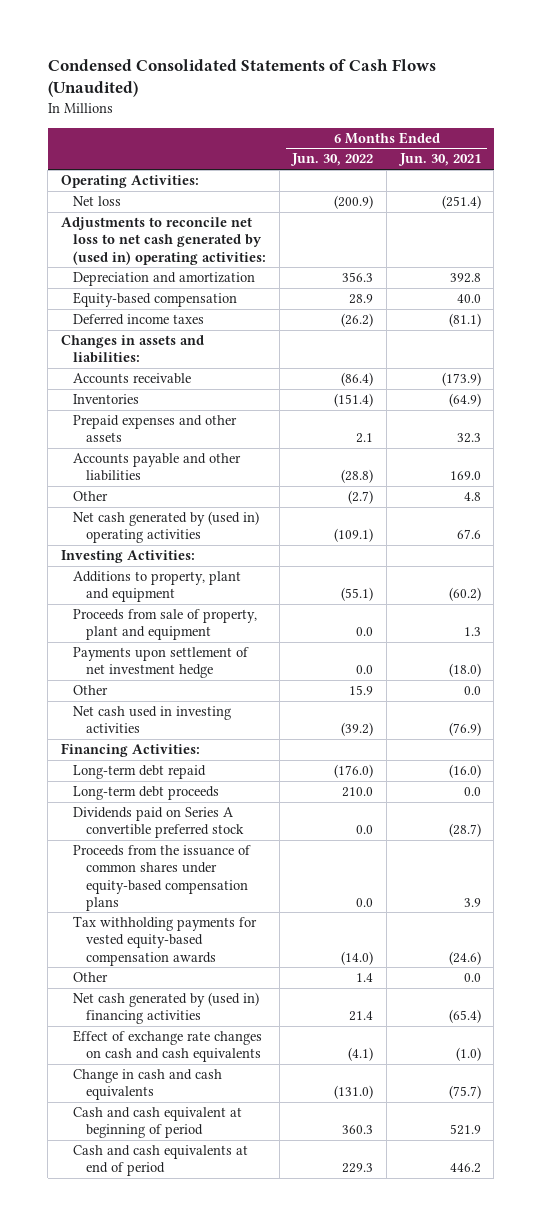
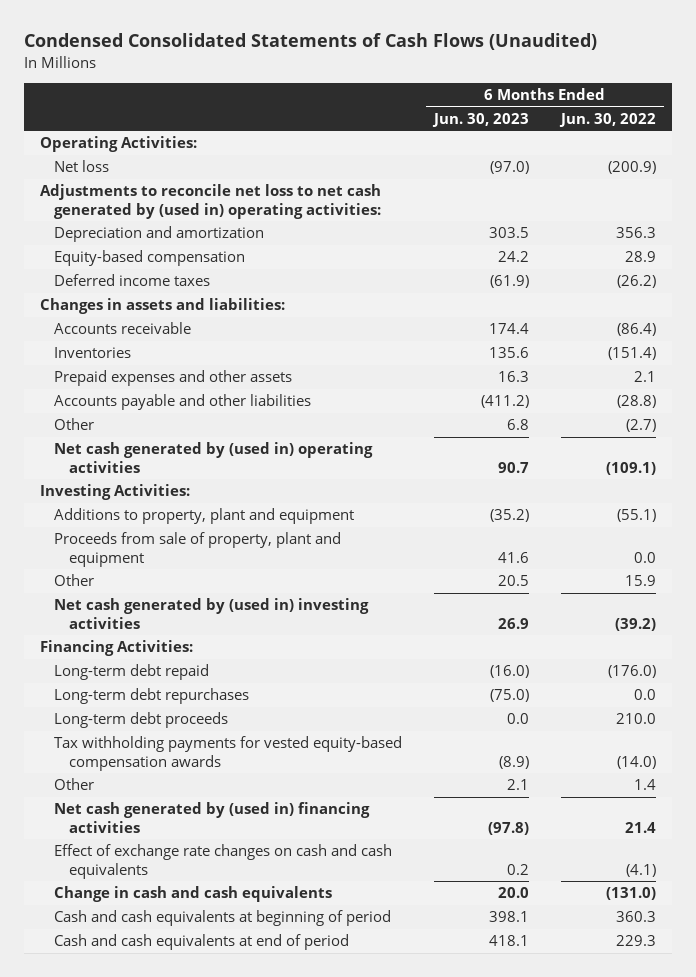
- | 6 Months Ended Jun. 30, 2022 | 6 Months Ended Jun. 30, 2021
+ | 6 Months Ended Jun. 30, 2023 | 6 Months Ended Jun. 30, 2022
- Payments upon settlement of net investment hedge | 0.0 | (18.0)
- Net cash used in investing activities | (39.2) | (76.9)
+ Net cash generated by (used in) investing activities | 26.9 | (39.2)
+ Long-term debt repurchases | (75.0) | 0.0
- Dividends paid on Series A convertible preferred stock | 0.0 | (28.7)
- Proceeds from the issuance of common shares under equity-based compensation plans | 0.0 | 3.9
- Cash and cash equivalent at beginning of period | 360.3 | 521.9
+ Cash and cash equivalents at beginning of period | 398.1 | 360.3

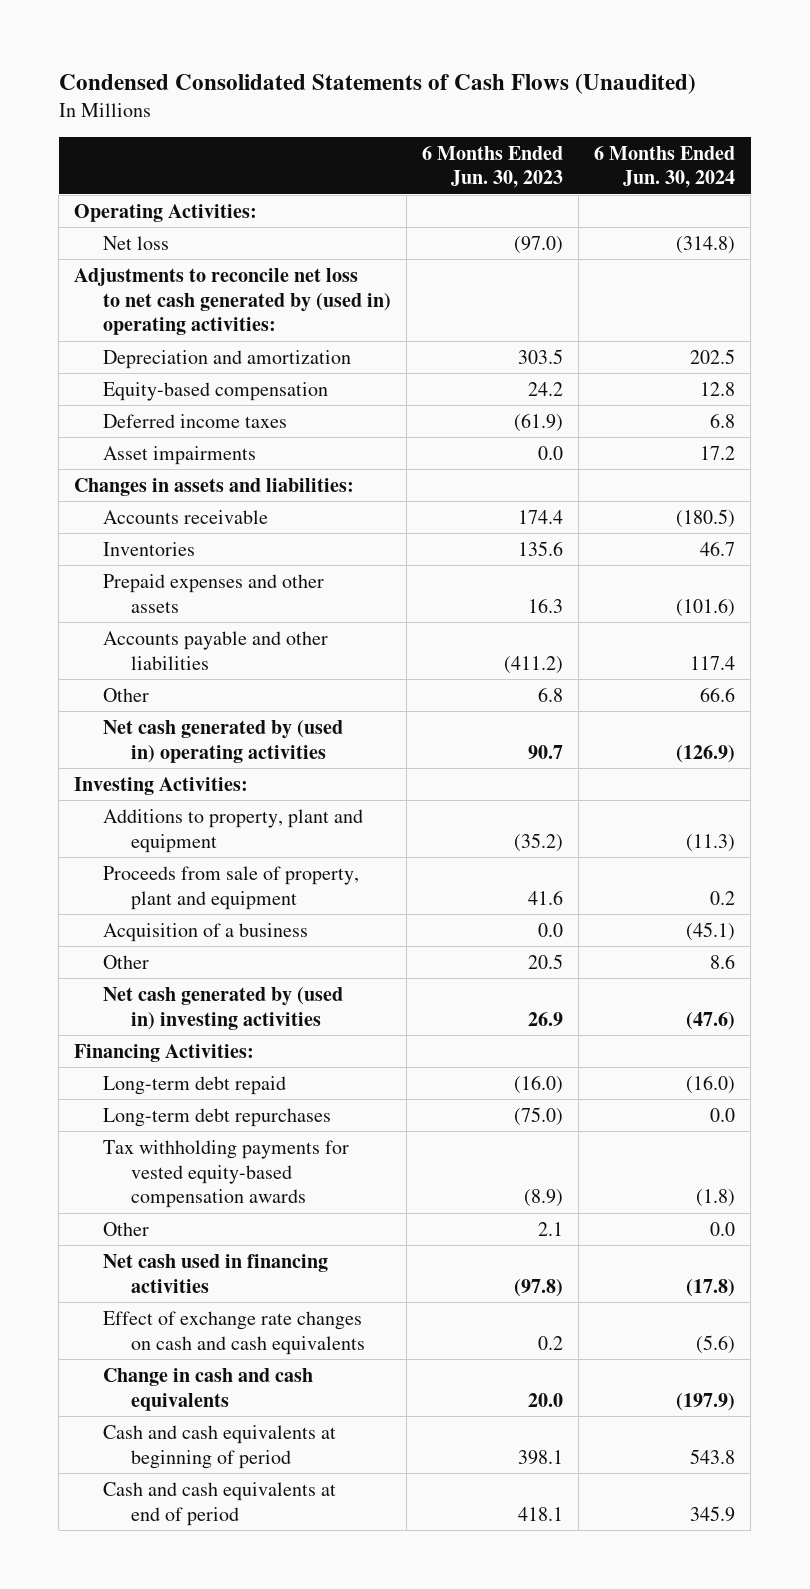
- | 6 Months Ended Jun. 30, 2023 | 6 Months Ended Jun. 30, 2022
+ | 6 Months Ended Jun. 30, 2023 | 6 Months Ended Jun. 30, 2024
+ Asset impairments | 0.0 | 17.2
+ Acquisition of a business | 0.0 | (45.1)
- Long-term debt proceeds | 0.0 | 210.0
- Net cash generated by (used in) financing activities | (97.8) | 21.4
+ Net cash used in financing activities | (97.8) | (17.8)

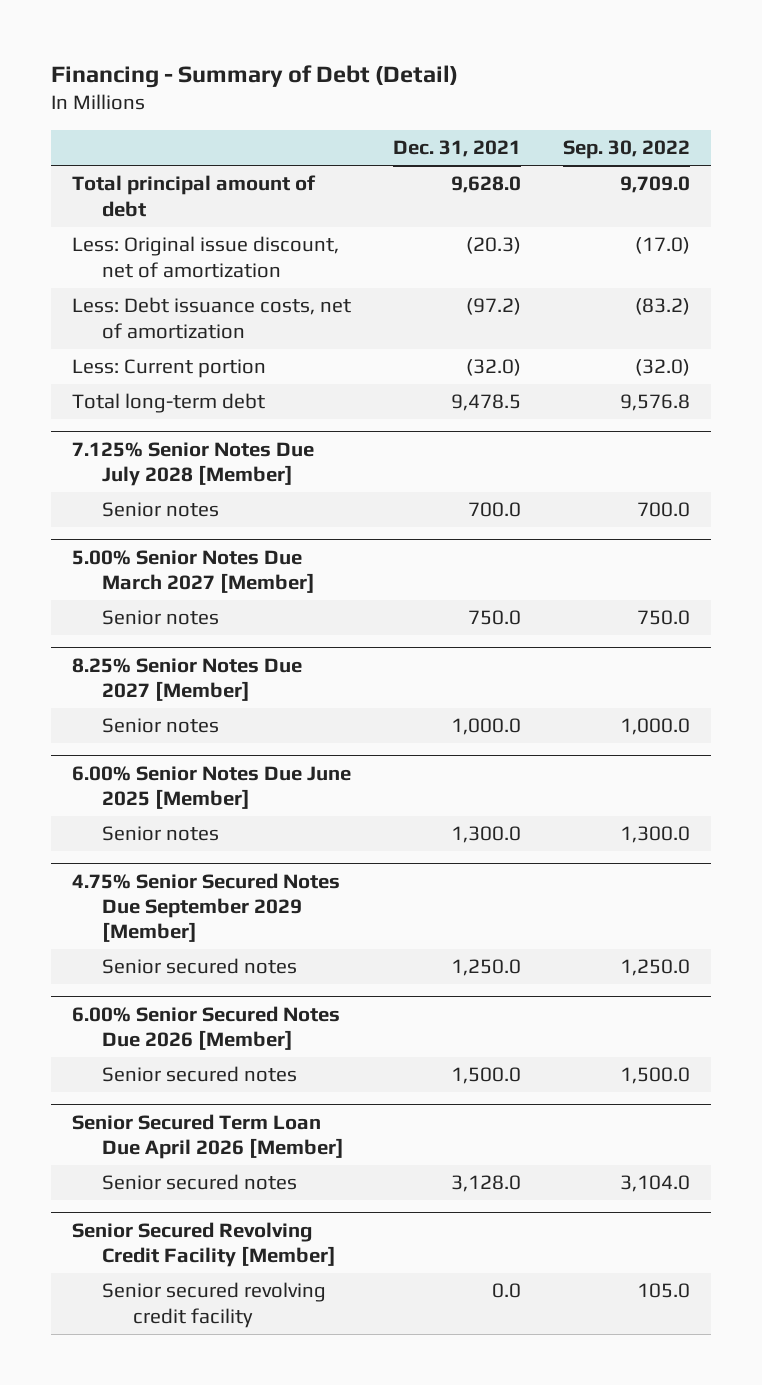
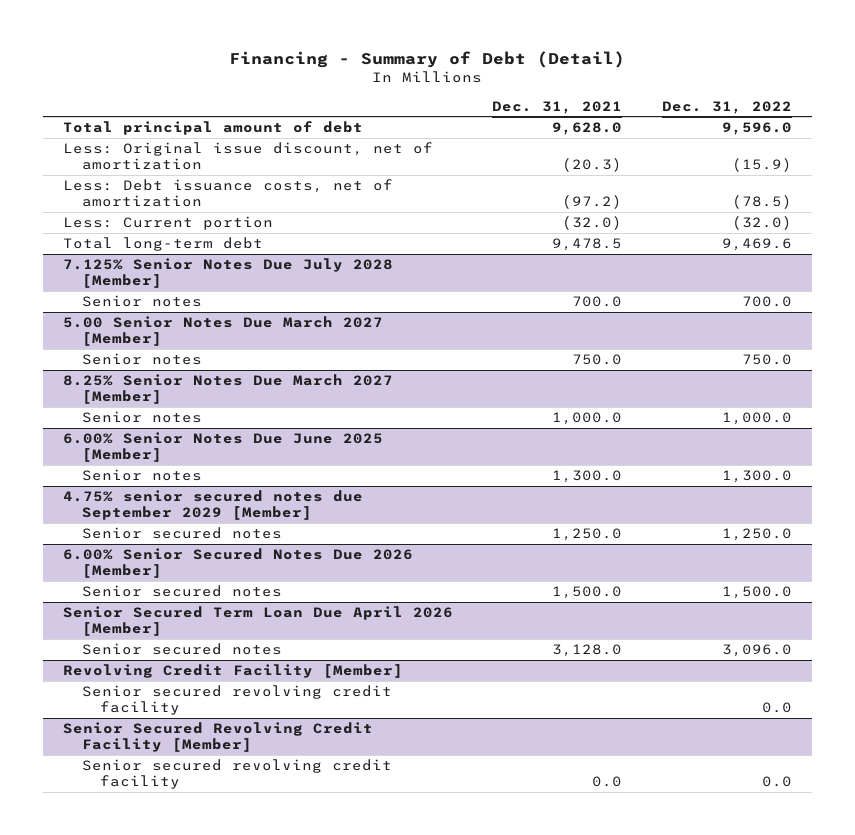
- | Dec. 31, 2021 | Sep. 30, 2022
+ | Dec. 31, 2021 | Dec. 31, 2022
- 5.00% Senior Notes Due March 2027 [Member]
+ 5.00 Senior Notes Due March 2027 [Member]
- 8.25% Senior Notes Due 2027 [Member]
+ 8.25% Senior Notes Due March 2027 [Member]
- 4.75% Senior Secured Notes Due September 2029 [Member]
+ 4.75% senior secured notes due September 2029 [Member]
+ Revolving Credit Facility [Member]
+ Senior secured revolving credit facility | | 0.0

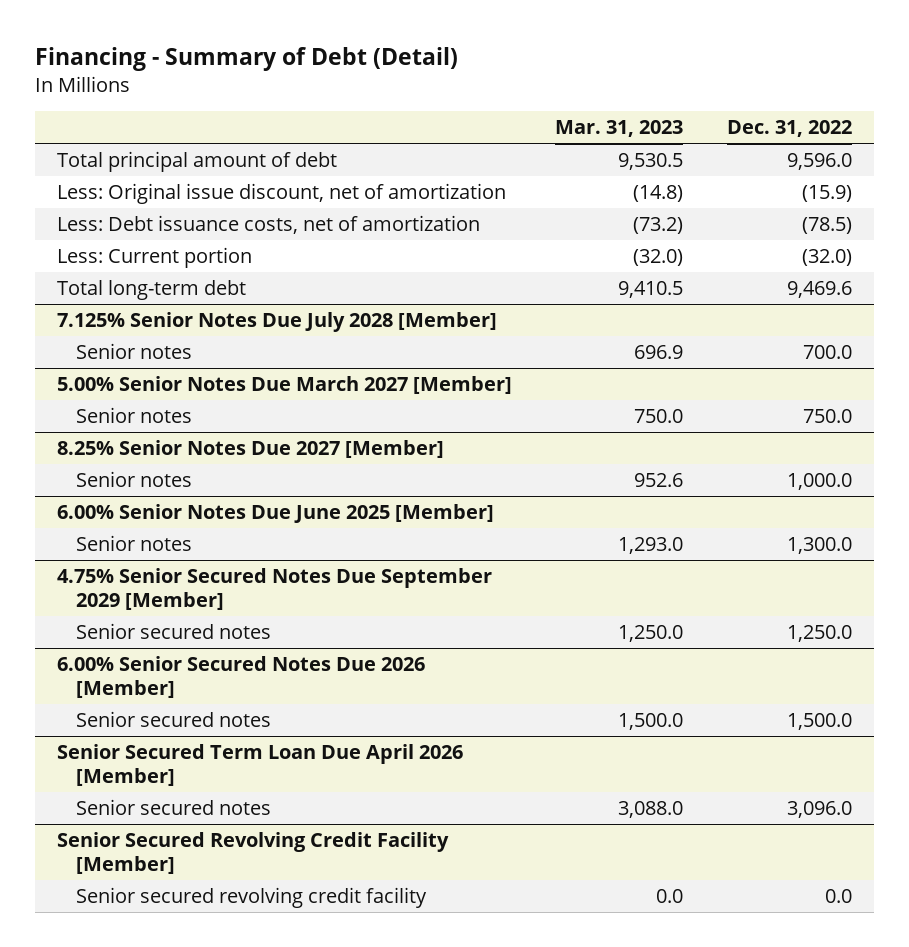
- | Dec. 31, 2021 | Dec. 31, 2022
+ | Mar. 31, 2023 | Dec. 31, 2022
- 5.00 Senior Notes Due March 2027 [Member]
+ 5.00% Senior Notes Due March 2027 [Member]
- 8.25% Senior Notes Due March 2027 [Member]
+ 8.25% Senior Notes Due 2027 [Member]
- 4.75% senior secured notes due September 2029 [Member]
+ 4.75% Senior Secured Notes Due September 2029 [Member]
- Revolving Credit Facility [Member]
- Senior secured revolving credit facility | | 0.0

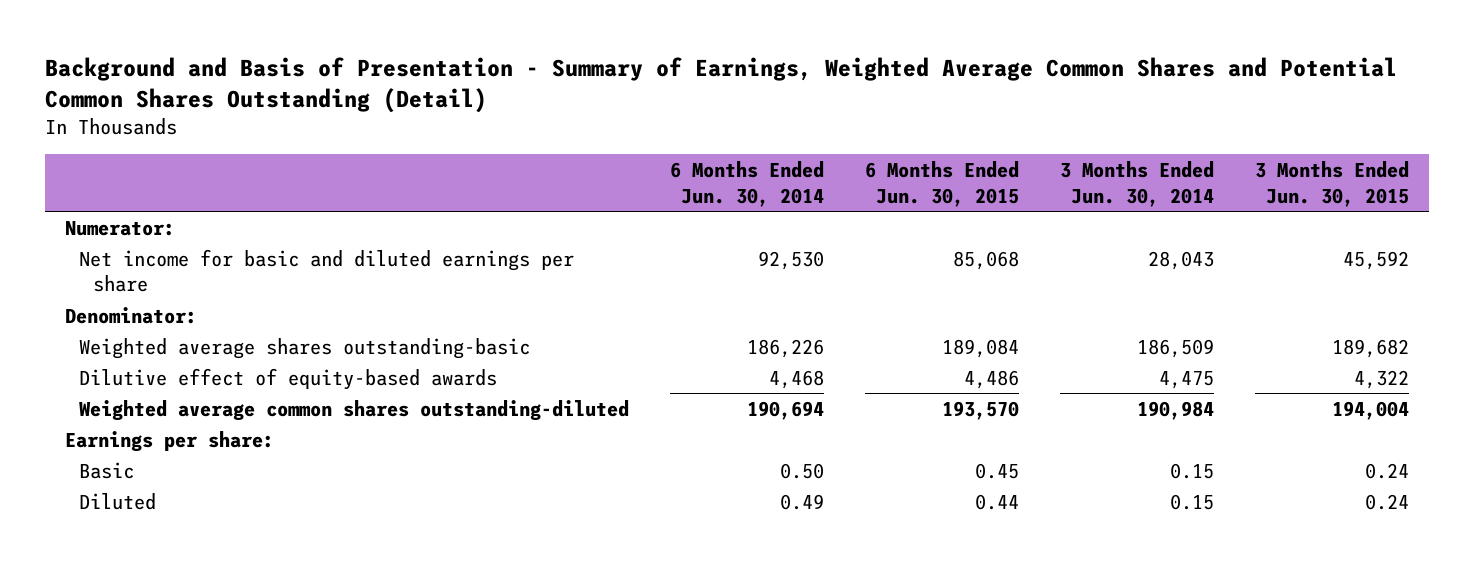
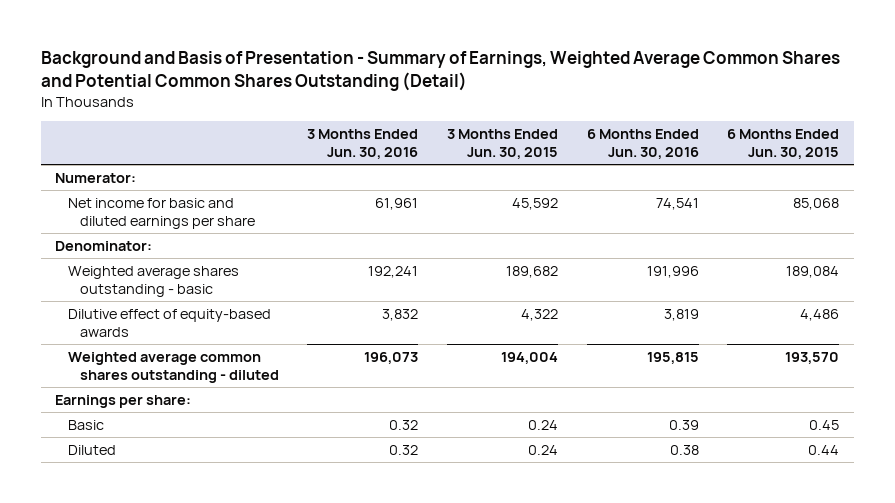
- | 6 Months Ended Jun. 30, 2014 | 6 Months Ended Jun. 30, 2015 | 3 Months Ended Jun. 30, 2014 | 3 Months Ended Jun. 30, 2015
+ | 3 Months Ended Jun. 30, 2016 | 3 Months Ended Jun. 30, 2015 | 6 Months Ended Jun. 30, 2016 | 6 Months Ended Jun. 30, 2015
- Weighted average shares outstanding-basic | 186,226 | 189,084 | 186,509 | 189,682
+ Weighted average shares outstanding - basic | 192,241 | 189,682 | 191,996 | 189,084
- Weighted average common shares outstanding-diluted | 190,694 | 193,570 | 190,984 | 194,004
+ Weighted average common shares outstanding - diluted | 196,073 | 194,004 | 195,815 | 193,570

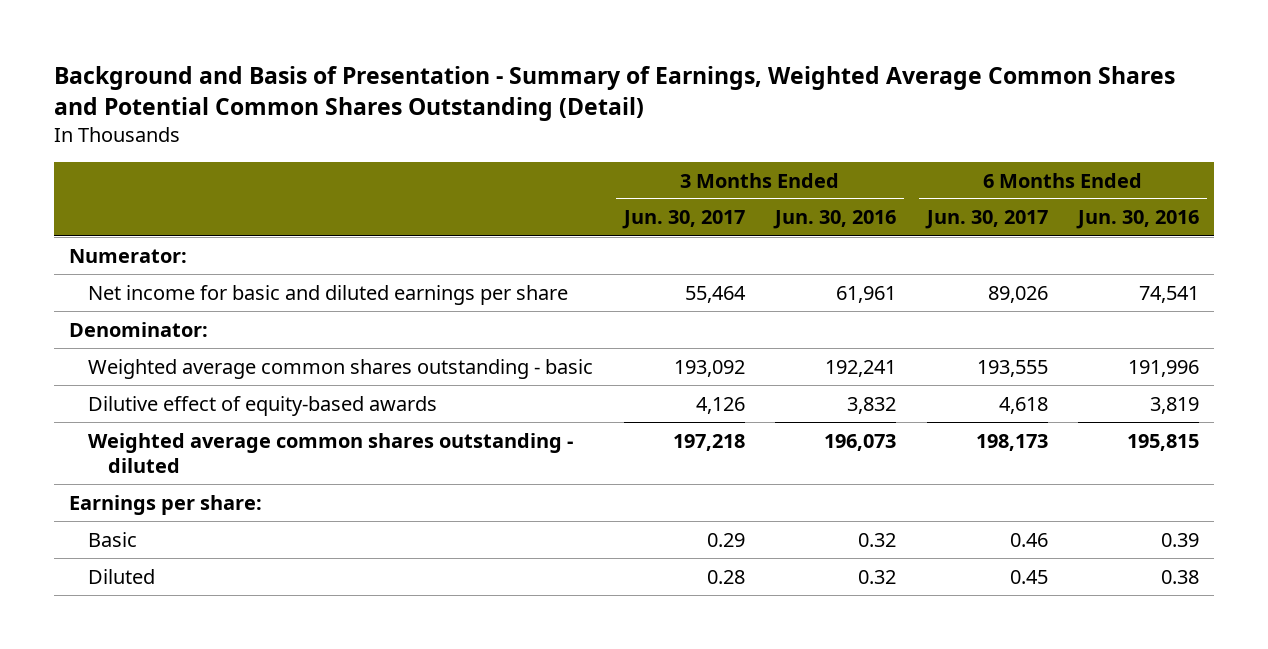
- | 3 Months Ended Jun. 30, 2016 | 3 Months Ended Jun. 30, 2015 | 6 Months Ended Jun. 30, 2016 | 6 Months Ended Jun. 30, 2015
+ | 3 Months Ended Jun. 30, 2017 | 3 Months Ended Jun. 30, 2016 | 6 Months Ended Jun. 30, 2017 | 6 Months Ended Jun. 30, 2016
- Weighted average shares outstanding - basic | 192,241 | 189,682 | 191,996 | 189,084
+ Weighted average common shares outstanding - basic | 193,092 | 192,241 | 193,555 | 191,996

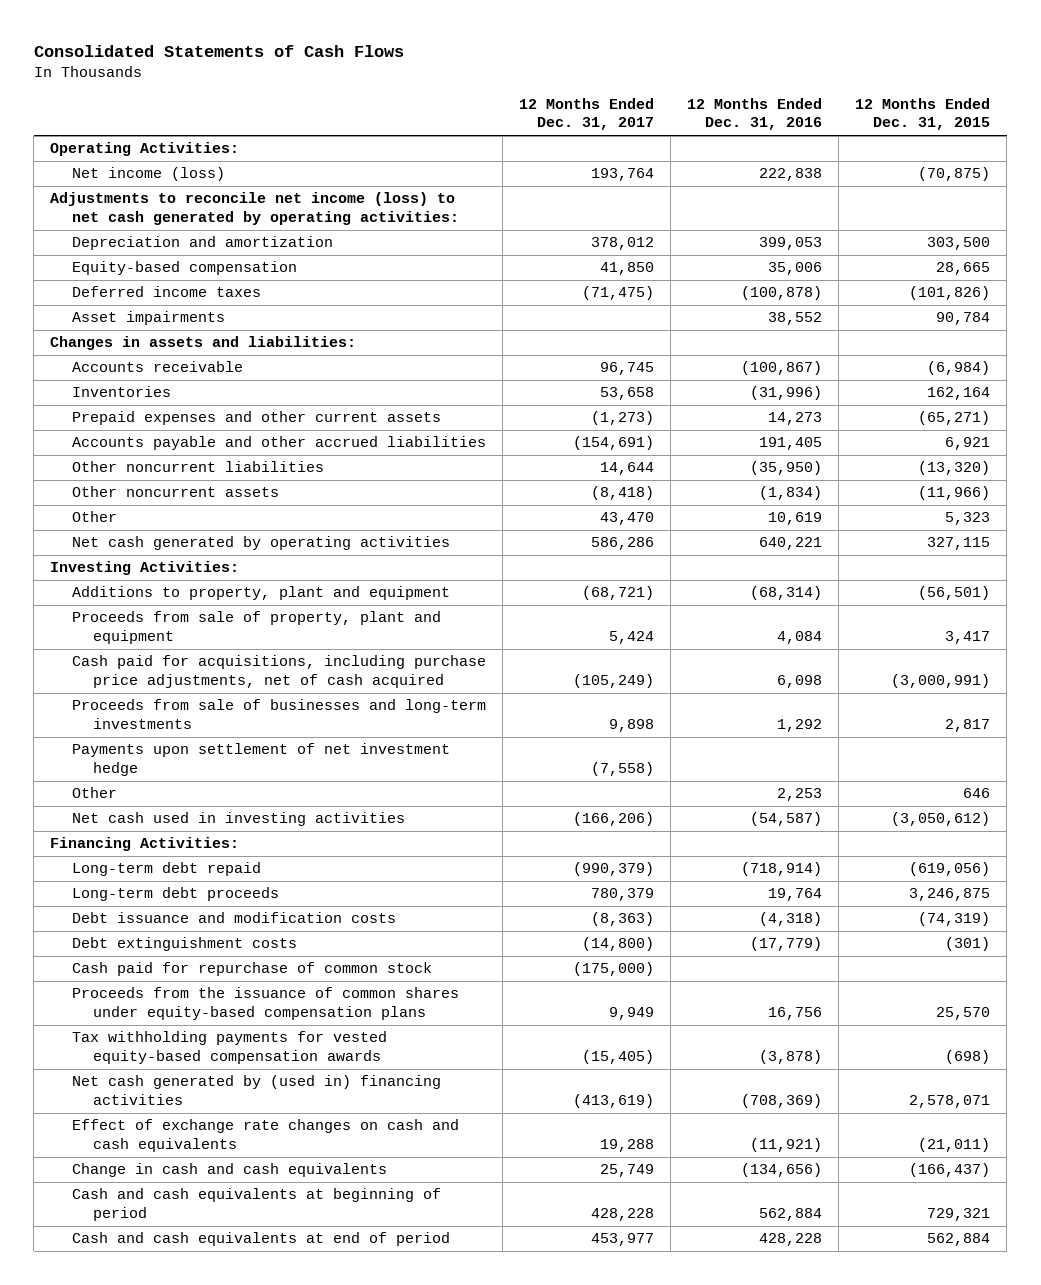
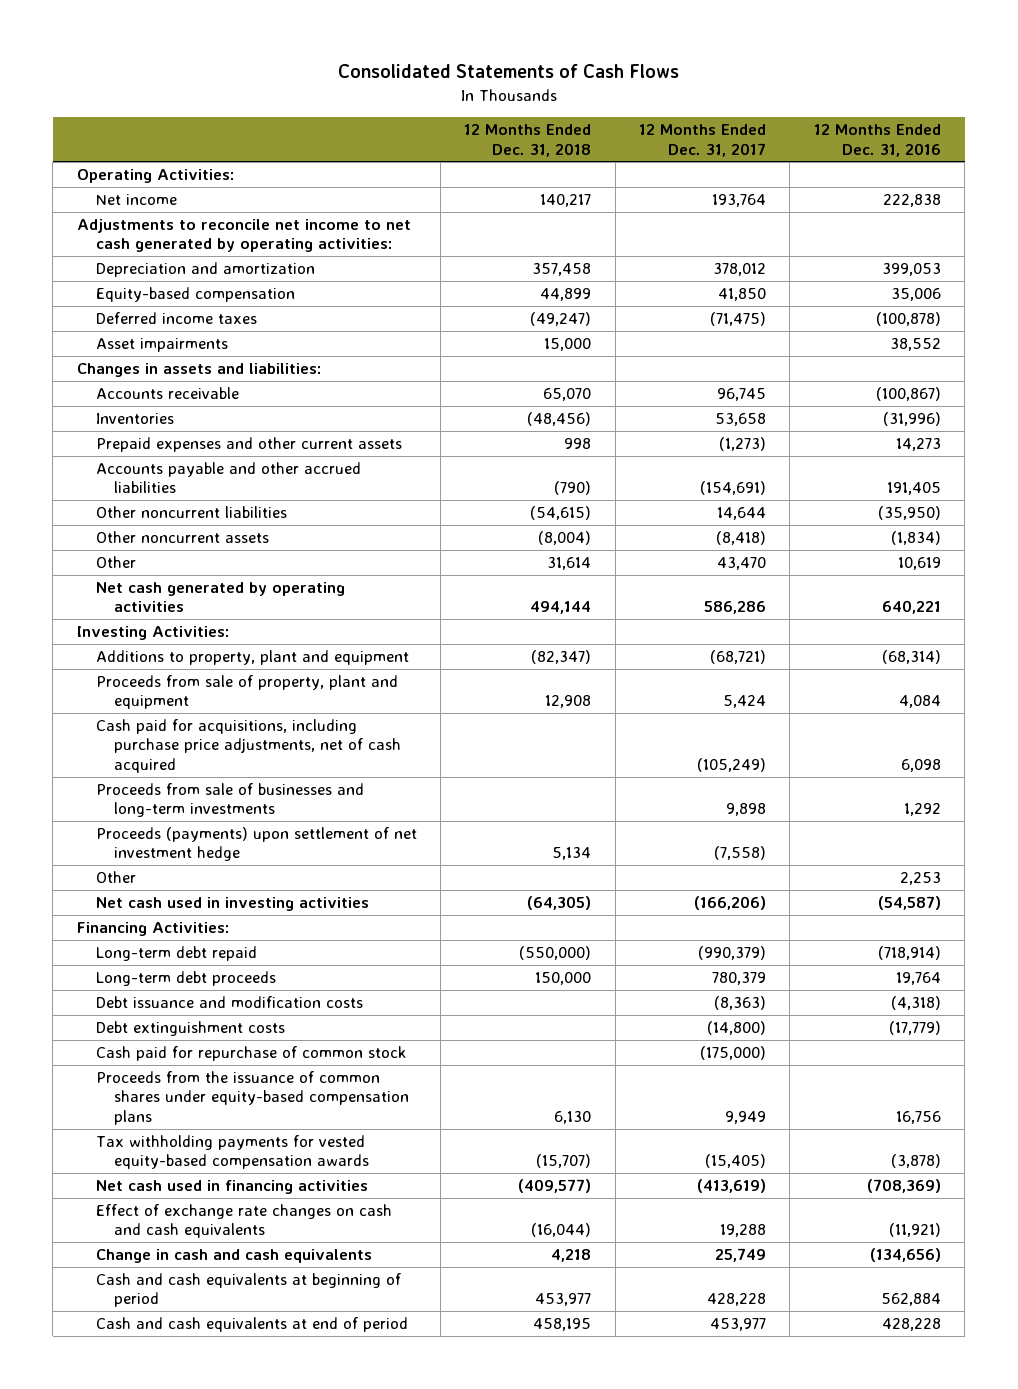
- | 12 Months Ended Dec. 31, 2017 | 12 Months Ended Dec. 31, 2016 | 12 Months Ended Dec. 31, 2015
+ | 12 Months Ended Dec. 31, 2018 | 12 Months Ended Dec. 31, 2017 | 12 Months Ended Dec. 31, 2016
- Net income (loss) | 193,764 | 222,838 | (70,875)
- Adjustments to reconcile net income (loss) to net cash generated by operating activities:
+ Net income | 140,217 | 193,764 | 222,838
+ Adjustments to reconcile net income to net cash generated by operating activities:
- Payments upon settlement of net investment hedge | (7,558) | |
+ Proceeds (payments) upon settlement of net investment hedge | 5,134 | (7,558) |
- Net cash generated by (used in) financing activities | (413,619) | (708,369) | 2,578,071
+ Net cash used in financing activities | (409,577) | (413,619) | (708,369)

